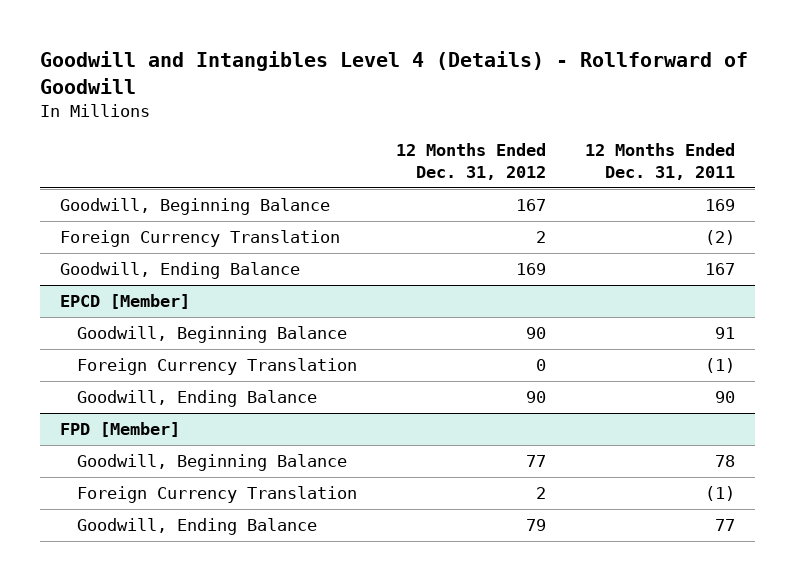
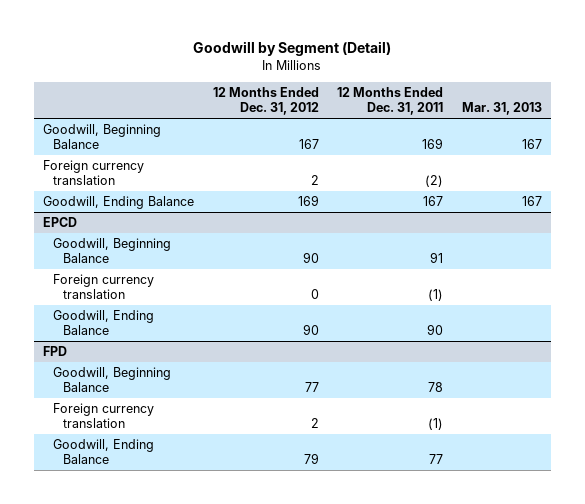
- Goodwill and Intangibles Level 4 (Details) - Rollforward of Goodwill
+ Goodwill by Segment (Detail)
- | 12 Months Ended Dec. 31, 2012 | 12 Months Ended Dec. 31, 2011
+ | 12 Months Ended Dec. 31, 2012 | 12 Months Ended Dec. 31, 2011 | Mar. 31, 2013
- Foreign Currency Translation | 2 | (2)
+ Foreign currency translation | 2 | (2) |
- EPCD [Member]
+ EPCD
- Foreign Currency Translation | 0 | (1)
+ Foreign currency translation | 0 | (1) |
- FPD [Member]
+ FPD
- Foreign Currency Translation | 2 | (1)
+ Foreign currency translation | 2 | (1) |

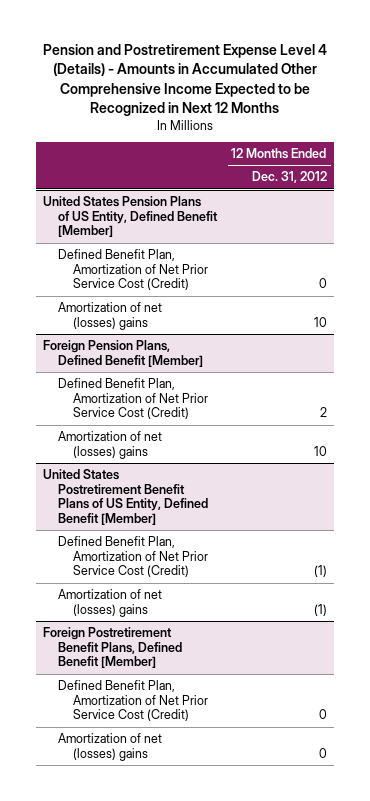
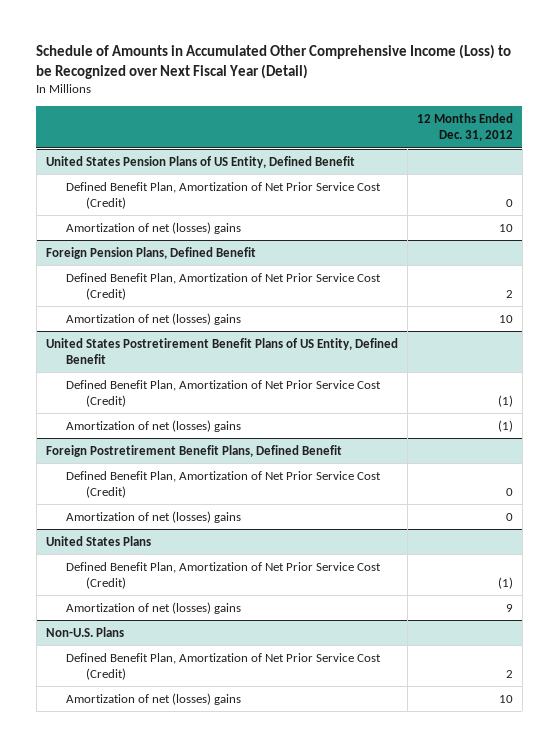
- Pension and Postretirement Expense Level 4 (Details) - Amounts in Accumulated Other Comprehensive Income Expected to be Recognized in Next 12 Months
+ Schedule of Amounts in Accumulated Other Comprehensive Income (Loss) to be Recognized over Next Fiscal Year (Detail)
- United States Pension Plans of US Entity, Defined Benefit [Member]
+ United States Pension Plans of US Entity, Defined Benefit
- Foreign Pension Plans, Defined Benefit [Member]
+ Foreign Pension Plans, Defined Benefit
- United States Postretirement Benefit Plans of US Entity, Defined Benefit [Member]
+ United States Postretirement Benefit Plans of US Entity, Defined Benefit
- Foreign Postretirement Benefit Plans, Defined Benefit [Member]
+ Foreign Postretirement Benefit Plans, Defined Benefit
+ United States Plans
+ Defined Benefit Plan, Amortization of Net Prior Service Cost (Credit) | (1)
+ Amortization of net (losses) gains | 9
+ Non-U.S. Plans
+ Defined Benefit Plan, Amortization of Net Prior Service Cost (Credit) | 2
+ Amortization of net (losses) gains | 10

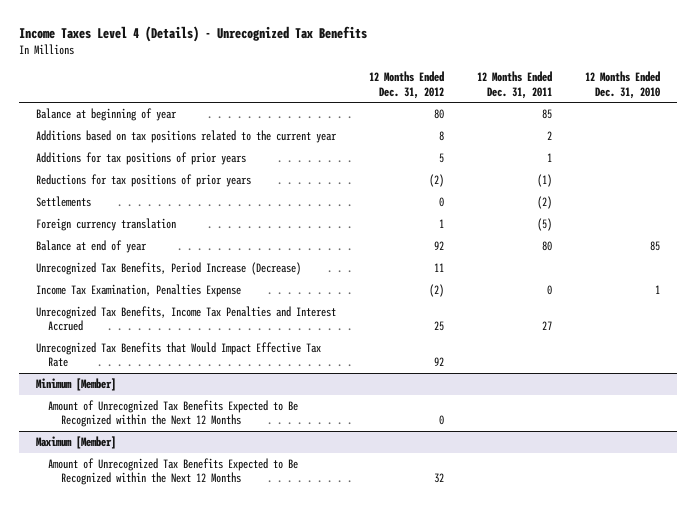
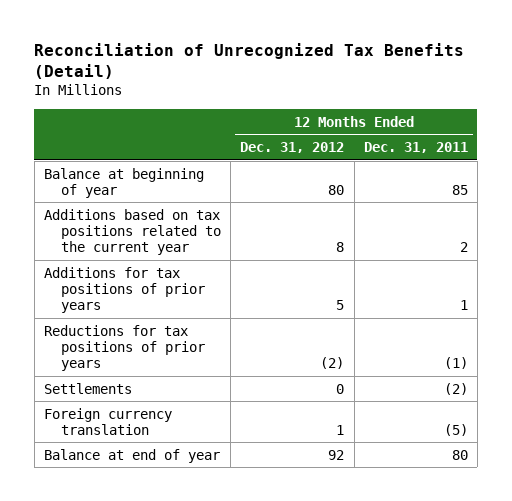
- Income Taxes Level 4 (Details) - Unrecognized Tax Benefits
+ Reconciliation of Unrecognized Tax Benefits (Detail)
- | 12 Months Ended Dec. 31, 2012 | 12 Months Ended Dec. 31, 2011 | 12 Months Ended Dec. 31, 2010
+ | 12 Months Ended Dec. 31, 2012 | 12 Months Ended Dec. 31, 2011
- Unrecognized Tax Benefits, Period Increase (Decrease) | 11 | |
- Income Tax Examination, Penalties Expense | (2) | 0 | 1
- Unrecognized Tax Benefits, Income Tax Penalties and Interest Accrued | 25 | 27 |
- Unrecognized Tax Benefits that Would Impact Effective Tax Rate | 92 | |
- Minimum [Member]
- Amount of Unrecognized Tax Benefits Expected to Be Recognized within the Next 12 Months | 0 | |
- Maximum [Member]
- Amount of Unrecognized Tax Benefits Expected to Be Recognized within the Next 12 Months | 32 | |

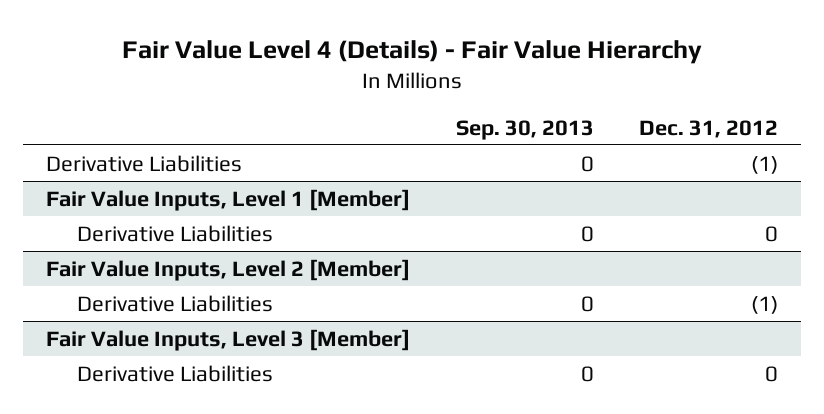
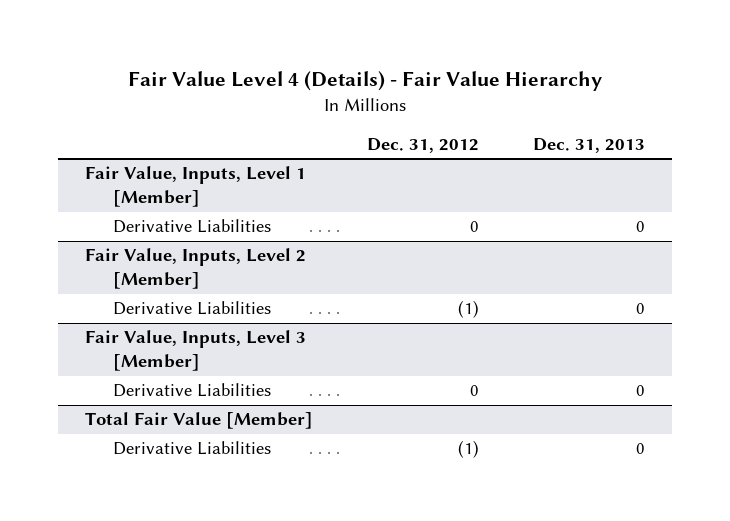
- | Sep. 30, 2013 | Dec. 31, 2012
+ | Dec. 31, 2012 | Dec. 31, 2013
- Derivative Liabilities | 0 | (1)
- Fair Value Inputs, Level 1 [Member]
+ Fair Value, Inputs, Level 1 [Member]
- Fair Value Inputs, Level 2 [Member]
+ Fair Value, Inputs, Level 2 [Member]
- Fair Value Inputs, Level 3 [Member]
+ Fair Value, Inputs, Level 3 [Member]
+ Total Fair Value [Member]
+ Derivative Liabilities | (1) | 0

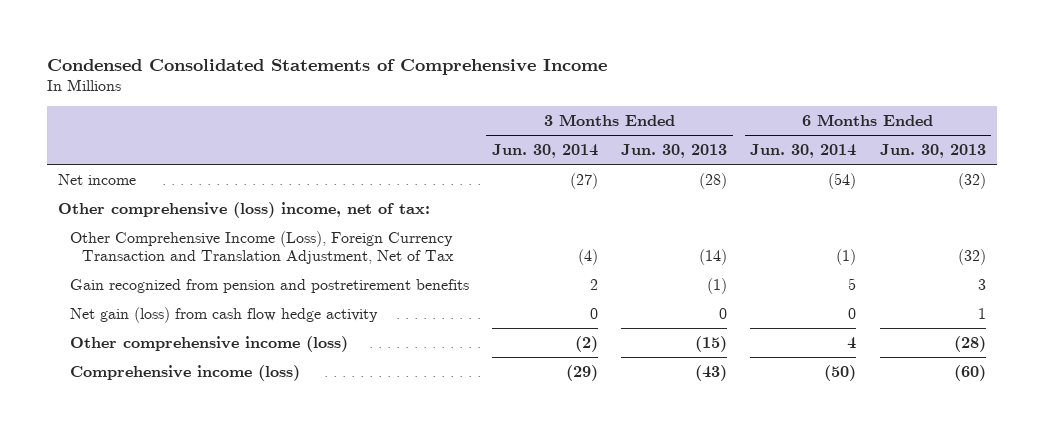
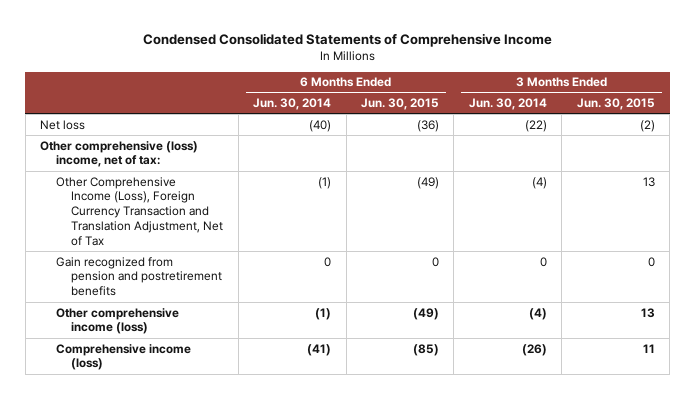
- | 3 Months Ended Jun. 30, 2014 | 3 Months Ended Jun. 30, 2013 | 6 Months Ended Jun. 30, 2014 | 6 Months Ended Jun. 30, 2013
+ | 6 Months Ended Jun. 30, 2014 | 6 Months Ended Jun. 30, 2015 | 3 Months Ended Jun. 30, 2014 | 3 Months Ended Jun. 30, 2015
- Net income | (27) | (28) | (54) | (32)
+ Net loss | (40) | (36) | (22) | (2)
- Gain recognized from pension and postretirement benefits | 2 | (1) | 5 | 3
- Net gain (loss) from cash flow hedge activity | 0 | 0 | 0 | 1
- Other comprehensive income (loss) | (2) | (15) | 4 | (28)
- Comprehensive income (loss) | (29) | (43) | (50) | (60)
+ Gain recognized from pension and postretirement benefits | 0 | 0 | 0 | 0
+ Other comprehensive income (loss) | (1) | (49) | (4) | 13
+ Comprehensive income (loss) | (41) | (85) | (26) | 11

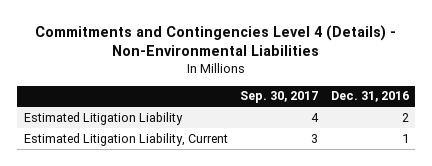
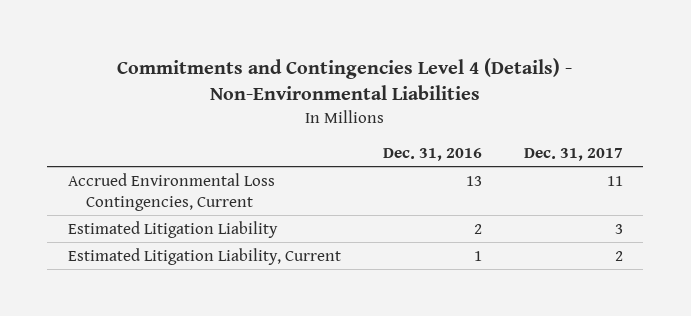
- | Sep. 30, 2017 | Dec. 31, 2016
+ | Dec. 31, 2016 | Dec. 31, 2017
+ Accrued Environmental Loss Contingencies, Current | 13 | 11

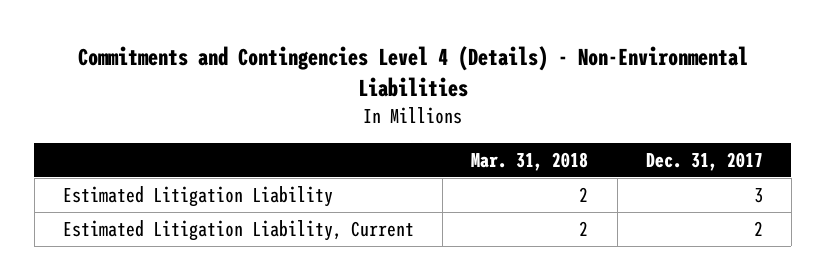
- | Dec. 31, 2016 | Dec. 31, 2017
+ | Mar. 31, 2018 | Dec. 31, 2017
- Accrued Environmental Loss Contingencies, Current | 13 | 11

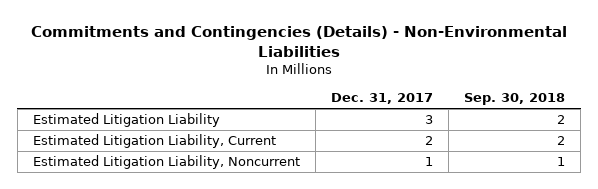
- Commitments and Contingencies Level 4 (Details) - Non-Environmental Liabilities
+ Commitments and Contingencies (Details) - Non-Environmental Liabilities
- | Mar. 31, 2018 | Dec. 31, 2017
+ | Dec. 31, 2017 | Sep. 30, 2018
+ Estimated Litigation Liability, Noncurrent | 1 | 1

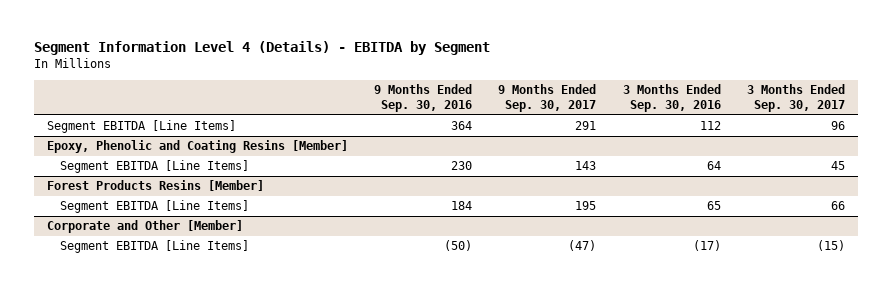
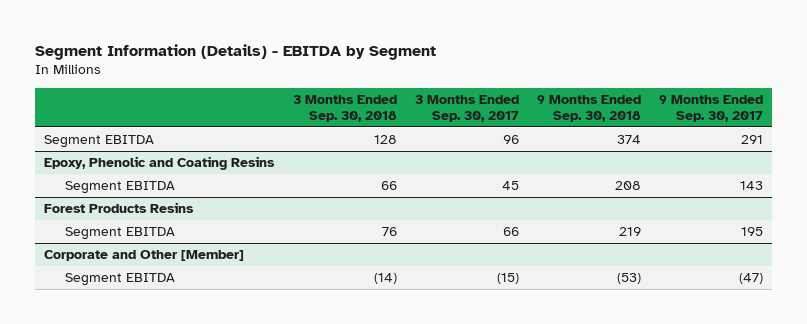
- Segment Information Level 4 (Details) - EBITDA by Segment
+ Segment Information (Details) - EBITDA by Segment
- | 9 Months Ended Sep. 30, 2016 | 9 Months Ended Sep. 30, 2017 | 3 Months Ended Sep. 30, 2016 | 3 Months Ended Sep. 30, 2017
+ | 3 Months Ended Sep. 30, 2018 | 3 Months Ended Sep. 30, 2017 | 9 Months Ended Sep. 30, 2018 | 9 Months Ended Sep. 30, 2017
- Segment EBITDA [Line Items] | 364 | 291 | 112 | 96
- Epoxy, Phenolic and Coating Resins [Member]
- Segment EBITDA [Line Items] | 230 | 143 | 64 | 45
- Forest Products Resins [Member]
- Segment EBITDA [Line Items] | 184 | 195 | 65 | 66
+ Segment EBITDA | 128 | 96 | 374 | 291
+ Epoxy, Phenolic and Coating Resins
+ Segment EBITDA | 66 | 45 | 208 | 143
+ Forest Products Resins
+ Segment EBITDA | 76 | 66 | 219 | 195
@ Corporate and Other [Member]
- Segment EBITDA [Line Items] | (50) | (47) | (17) | (15)
+ Segment EBITDA | (14) | (15) | (53) | (47)

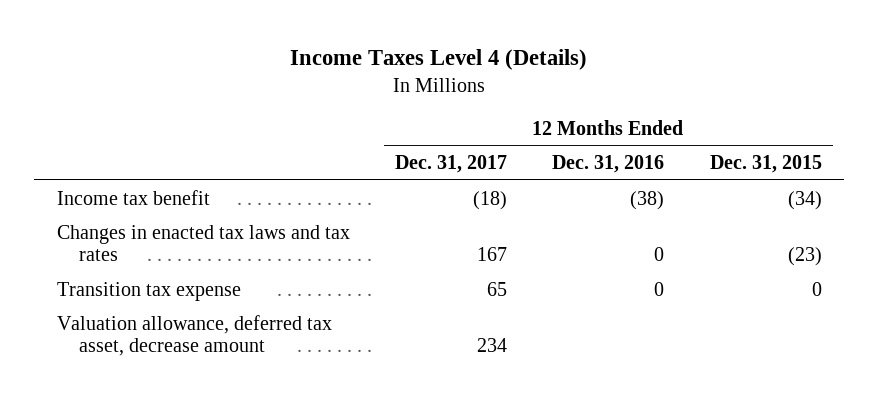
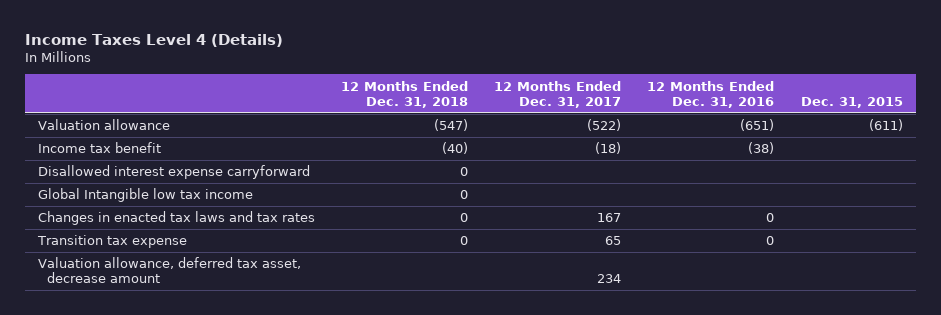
- | 12 Months Ended Dec. 31, 2017 | 12 Months Ended Dec. 31, 2016 | 12 Months Ended Dec. 31, 2015
+ | 12 Months Ended Dec. 31, 2018 | 12 Months Ended Dec. 31, 2017 | 12 Months Ended Dec. 31, 2016 | Dec. 31, 2015
+ Valuation allowance | (547) | (522) | (651) | (611)
+ Disallowed interest expense carryforward | 0 | | |
+ Global Intangible low tax income | 0 | | |

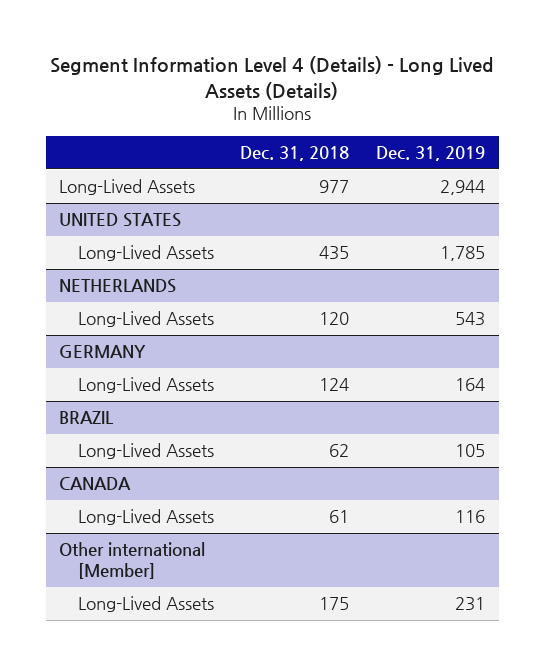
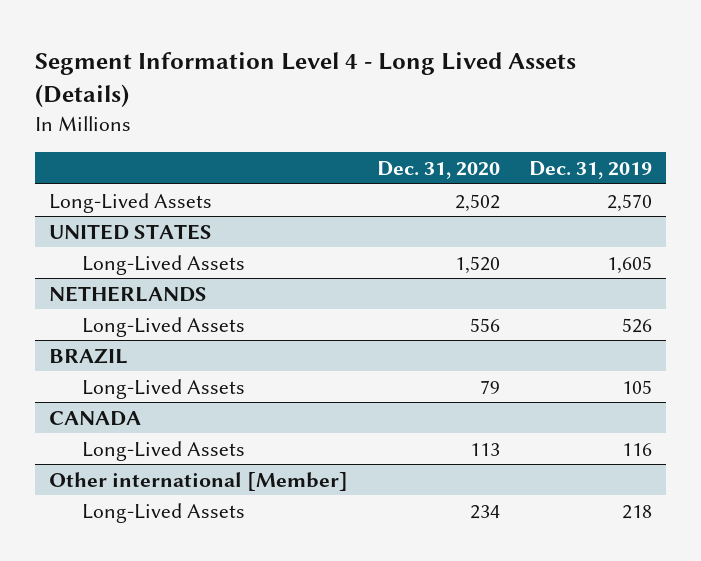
- Segment Information Level 4 (Details) - Long Lived Assets (Details)
+ Segment Information Level 4 - Long Lived Assets (Details)
- | Dec. 31, 2018 | Dec. 31, 2019
+ | Dec. 31, 2020 | Dec. 31, 2019
- Long-Lived Assets | 977 | 2,944
+ Long-Lived Assets | 2,502 | 2,570
@ UNITED STATES
- Long-Lived Assets | 435 | 1,785
+ Long-Lived Assets | 1,520 | 1,605
@ NETHERLANDS
- Long-Lived Assets | 120 | 543
- GERMANY
- Long-Lived Assets | 124 | 164
@ NETHERLANDS
+ Long-Lived Assets | 556 | 526
@ Other international [Member]
- Long-Lived Assets | 175 | 231
+ Long-Lived Assets | 234 | 218

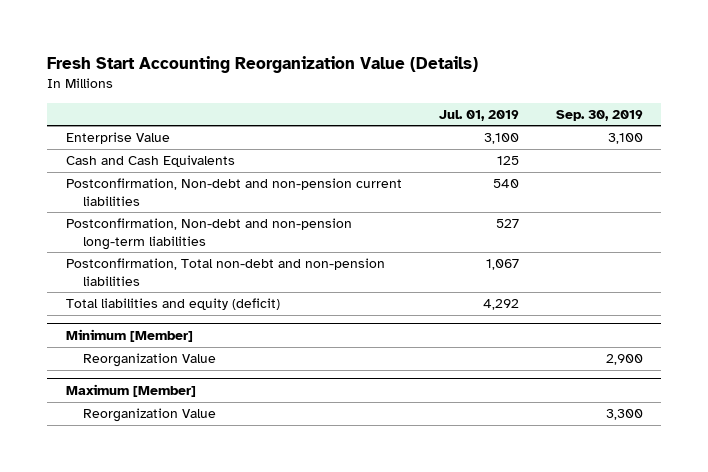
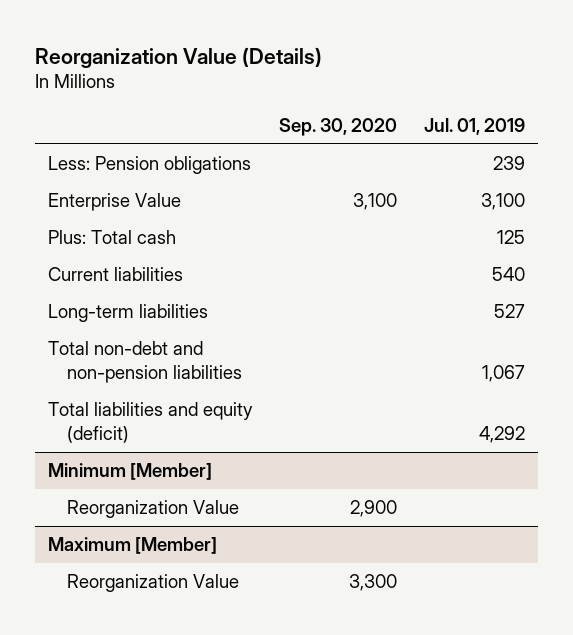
- Fresh Start Accounting Reorganization Value (Details)
+ Reorganization Value (Details)
- | Jul. 01, 2019 | Sep. 30, 2019
+ | Sep. 30, 2020 | Jul. 01, 2019
+ Less: Pension obligations | | 239
- Cash and Cash Equivalents | 125 |
- Postconfirmation, Non-debt and non-pension current liabilities | 540 |
- Postconfirmation, Non-debt and non-pension long-term liabilities | 527 |
- Postconfirmation, Total non-debt and non-pension liabilities | 1,067 |
+ Plus: Total cash | | 125
+ Current liabilities | | 540
+ Long-term liabilities | | 527
+ Total non-debt and non-pension liabilities | | 1,067

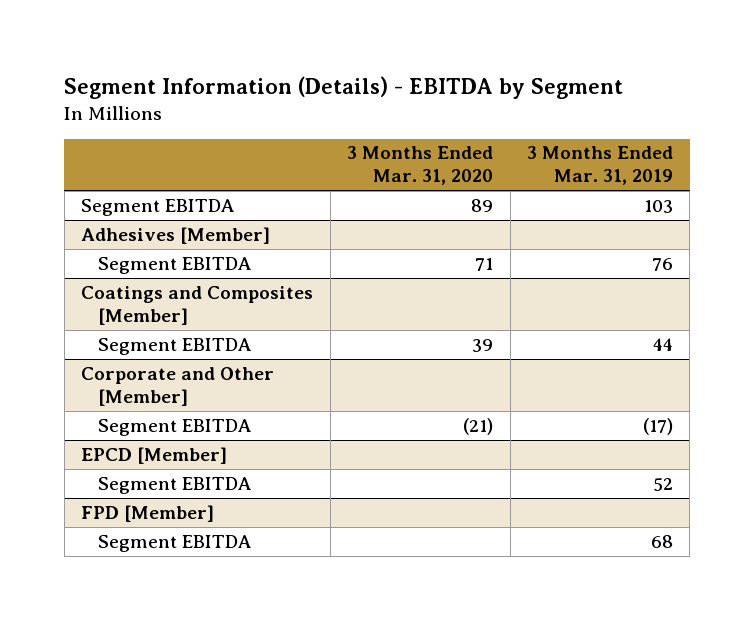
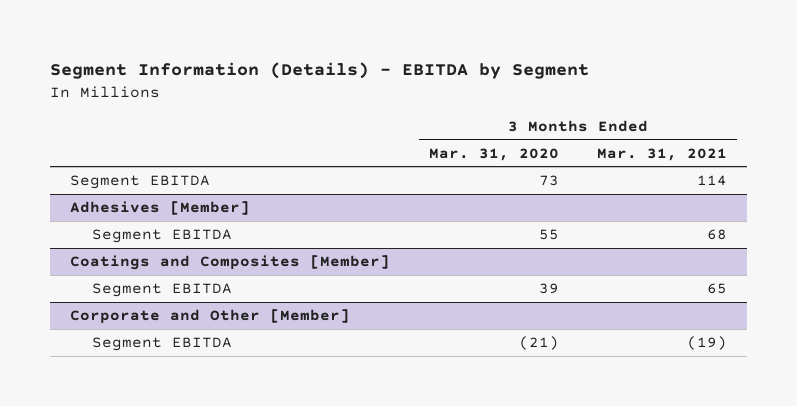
- | 3 Months Ended Mar. 31, 2020 | 3 Months Ended Mar. 31, 2019
+ | 3 Months Ended Mar. 31, 2020 | 3 Months Ended Mar. 31, 2021
- Segment EBITDA | 89 | 103
+ Segment EBITDA | 73 | 114
@ Adhesives [Member]
- Segment EBITDA | 71 | 76
+ Segment EBITDA | 55 | 68
- EPCD [Member]
- Segment EBITDA | | 52
- FPD [Member]
- Segment EBITDA | | 68

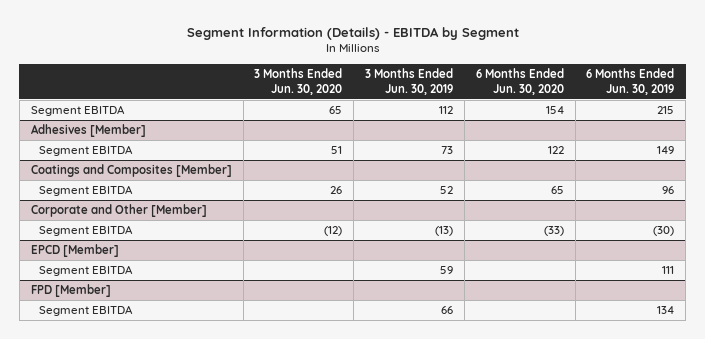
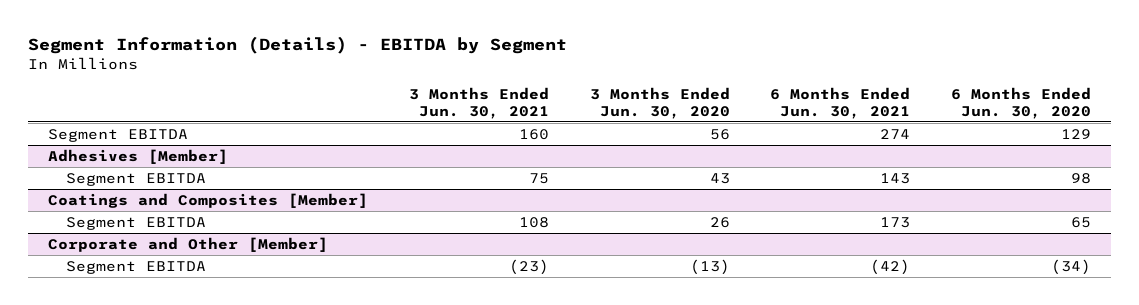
- | 3 Months Ended Jun. 30, 2020 | 3 Months Ended Jun. 30, 2019 | 6 Months Ended Jun. 30, 2020 | 6 Months Ended Jun. 30, 2019
+ | 3 Months Ended Jun. 30, 2021 | 3 Months Ended Jun. 30, 2020 | 6 Months Ended Jun. 30, 2021 | 6 Months Ended Jun. 30, 2020
- Segment EBITDA | 65 | 112 | 154 | 215
+ Segment EBITDA | 160 | 56 | 274 | 129
@ Adhesives [Member]
- Segment EBITDA | 51 | 73 | 122 | 149
+ Segment EBITDA | 75 | 43 | 143 | 98
@ Corporate and Other [Member]
- Segment EBITDA | (12) | (13) | (33) | (30)
- EPCD [Member]
- Segment EBITDA | | 59 | | 111
- FPD [Member]
- Segment EBITDA | | 66 | | 134
@ Corporate and Other [Member]
+ Segment EBITDA | (23) | (13) | (42) | (34)

